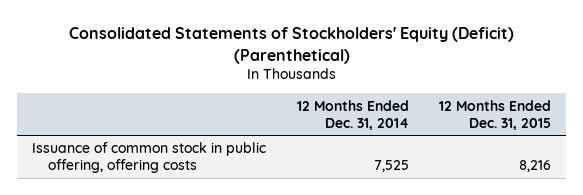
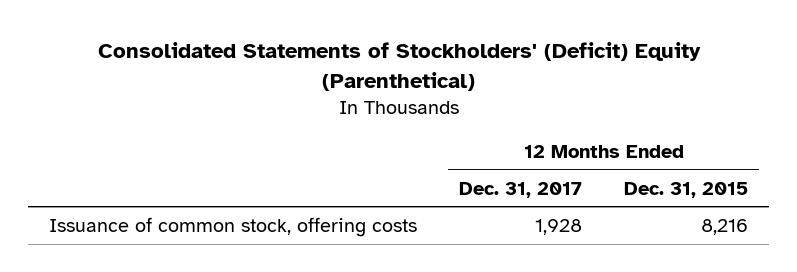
- Consolidated Statements of Stockholders' Equity (Deficit) (Parenthetical)
+ Consolidated Statements of Stockholders' (Deficit) Equity (Parenthetical)
- | 12 Months Ended Dec. 31, 2014 | 12 Months Ended Dec. 31, 2015
+ | 12 Months Ended Dec. 31, 2017 | 12 Months Ended Dec. 31, 2015
- Issuance of common stock in public offering, offering costs | 7,525 | 8,216
+ Issuance of common stock, offering costs | 1,928 | 8,216

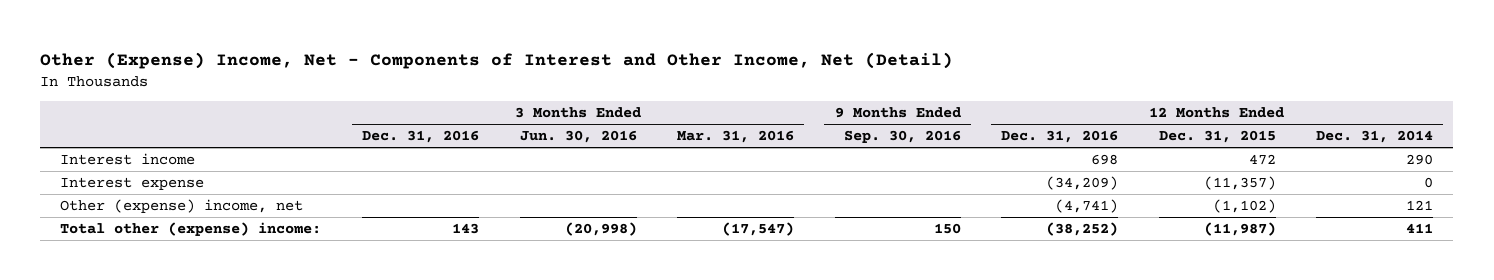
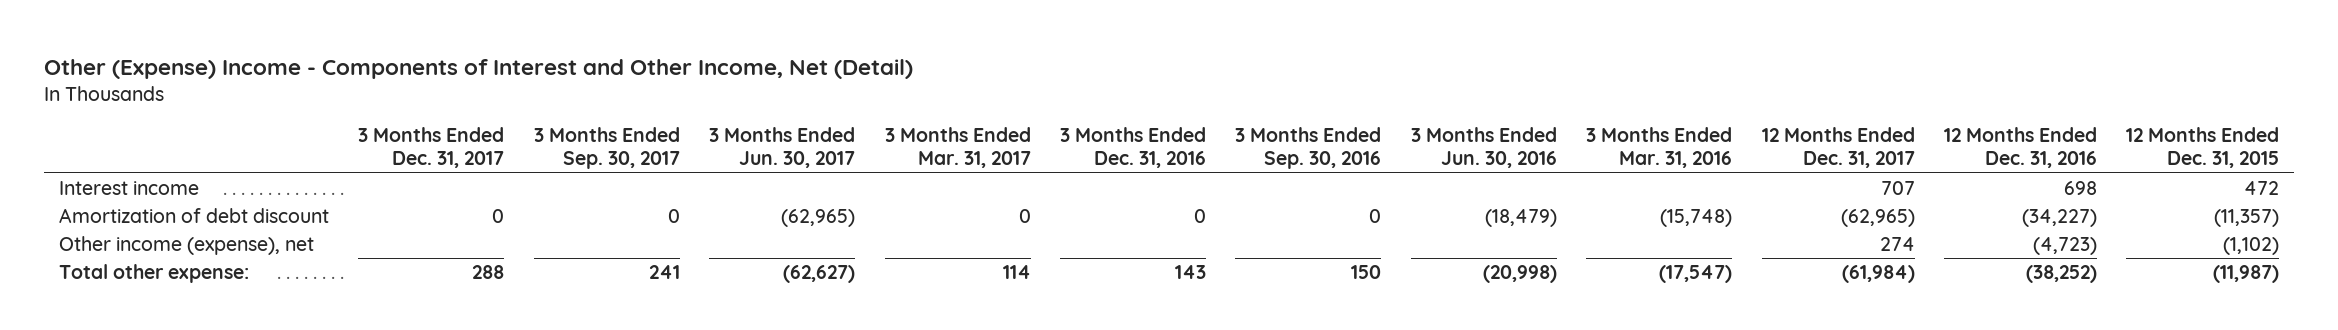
- Other (Expense) Income, Net - Components of Interest and Other Income, Net (Detail)
+ Other (Expense) Income - Components of Interest and Other Income, Net (Detail)
- | 3 Months Ended Dec. 31, 2016 | 3 Months Ended Jun. 30, 2016 | 3 Months Ended Mar. 31, 2016 | 9 Months Ended Sep. 30, 2016 | 12 Months Ended Dec. 31, 2016 | 12 Months Ended Dec. 31, 2015 | 12 Months Ended Dec. 31, 2014
+ | 3 Months Ended Dec. 31, 2017 | 3 Months Ended Sep. 30, 2017 | 3 Months Ended Jun. 30, 2017 | 3 Months Ended Mar. 31, 2017 | 3 Months Ended Dec. 31, 2016 | 3 Months Ended Sep. 30, 2016 | 3 Months Ended Jun. 30, 2016 | 3 Months Ended Mar. 31, 2016 | 12 Months Ended Dec. 31, 2017 | 12 Months Ended Dec. 31, 2016 | 12 Months Ended Dec. 31, 2015
- Interest expense | | | | | (34,209) | (11,357) | 0
- Other (expense) income, net | | | | | (4,741) | (1,102) | 121
- Total other (expense) income: | 143 | (20,998) | (17,547) | 150 | (38,252) | (11,987) | 411
+ Amortization of debt discount | 0 | 0 | (62,965) | 0 | 0 | 0 | (18,479) | (15,748) | (62,965) | (34,227) | (11,357)
+ Other income (expense), net | | | | | | | | | 274 | (4,723) | (1,102)
+ Total other expense: | 288 | 241 | (62,627) | 114 | 143 | 150 | (20,998) | (17,547) | (61,984) | (38,252) | (11,987)

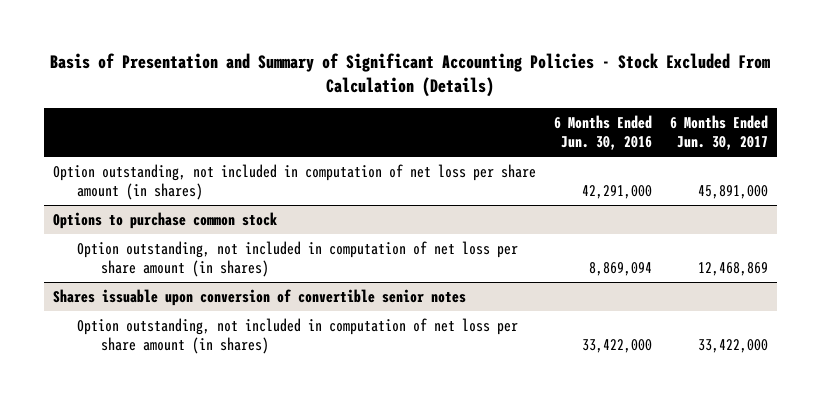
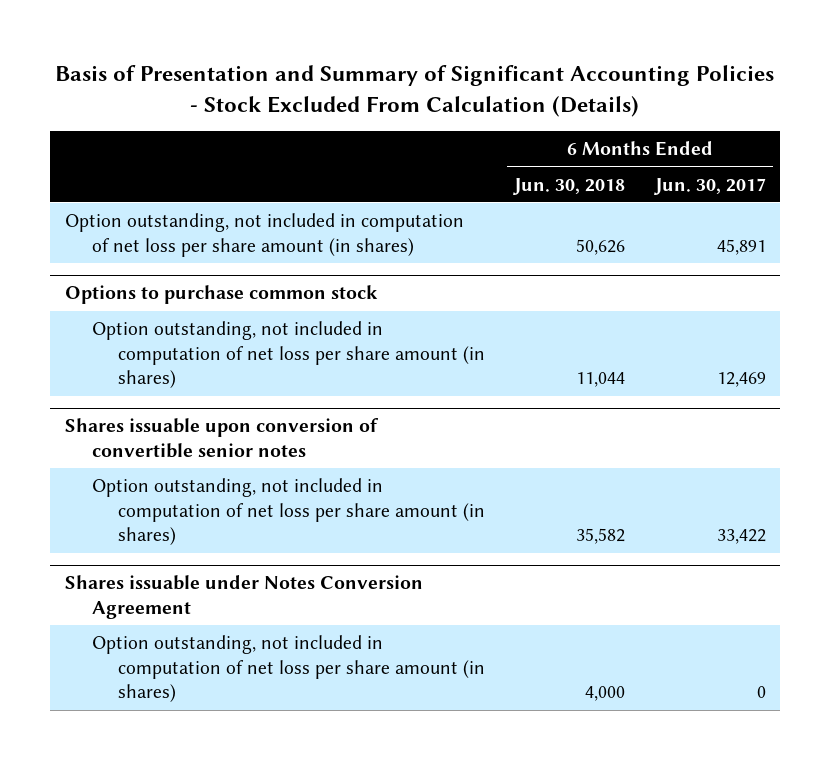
- | 6 Months Ended Jun. 30, 2016 | 6 Months Ended Jun. 30, 2017
+ | 6 Months Ended Jun. 30, 2018 | 6 Months Ended Jun. 30, 2017
- Option outstanding, not included in computation of net loss per share amount (in shares) | 42,291,000 | 45,891,000
+ Option outstanding, not included in computation of net loss per share amount (in shares) | 50,626 | 45,891
@ Options to purchase common stock
- Option outstanding, not included in computation of net loss per share amount (in shares) | 8,869,094 | 12,468,869
+ Option outstanding, not included in computation of net loss per share amount (in shares) | 11,044 | 12,469
@ Shares issuable upon conversion of convertible senior notes
- Option outstanding, not included in computation of net loss per share amount (in shares) | 33,422,000 | 33,422,000
+ Option outstanding, not included in computation of net loss per share amount (in shares) | 35,582 | 33,422
+ Shares issuable under Notes Conversion Agreement
+ Option outstanding, not included in computation of net loss per share amount (in shares) | 4,000 | 0

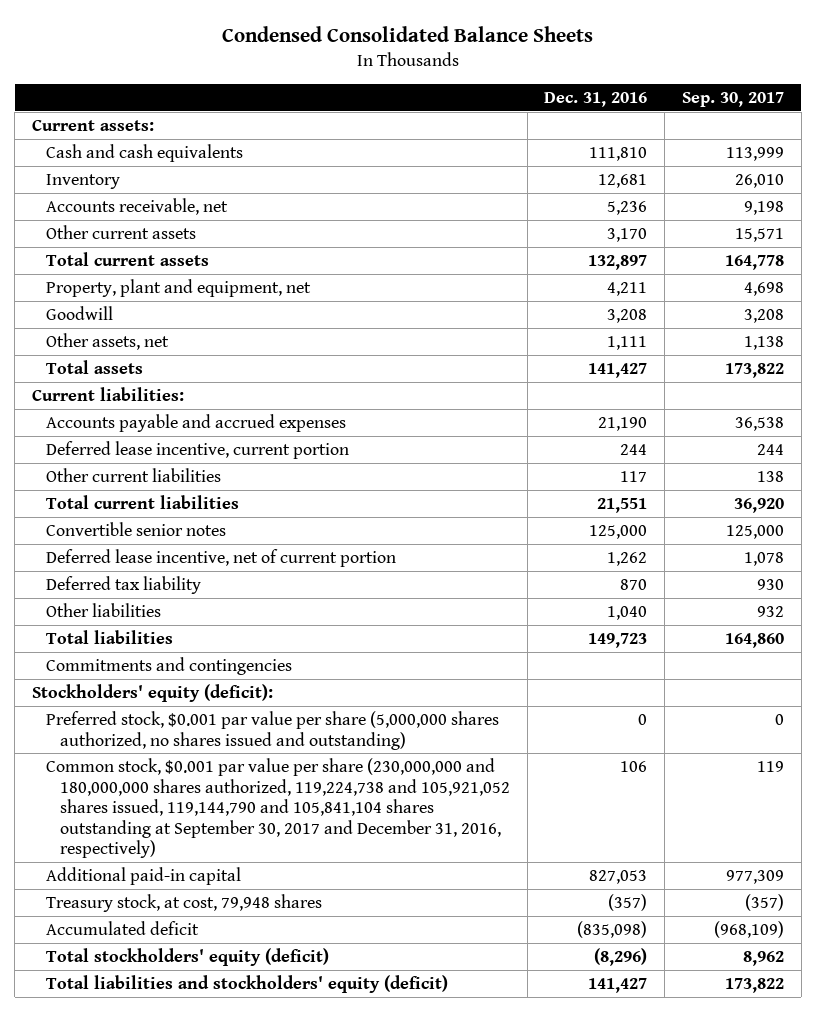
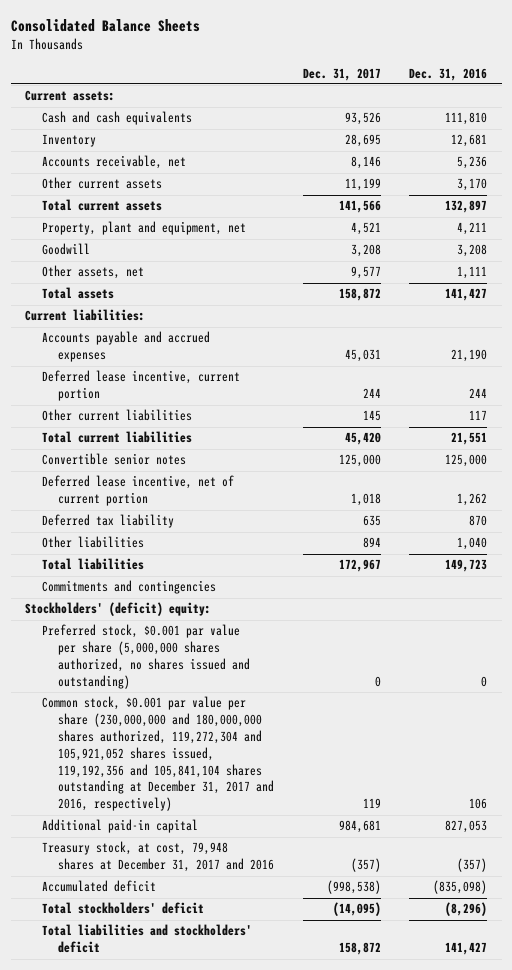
- Condensed Consolidated Balance Sheets
+ Consolidated Balance Sheets
- | Dec. 31, 2016 | Sep. 30, 2017
+ | Dec. 31, 2017 | Dec. 31, 2016
- Stockholders' equity (deficit):
+ Stockholders' (deficit) equity:
- Common stock, $0.001 par value per share (230,000,000 and 180,000,000 shares authorized, 119,224,738 and 105,921,052 shares issued, 119,144,790 and 105,841,104 shares outstanding at September 30, 2017 and December 31, 2016, respectively) | 106 | 119
+ Common stock, $0.001 par value per share (230,000,000 and 180,000,000 shares authorized, 119,272,304 and 105,921,052 shares issued, 119,192,356 and 105,841,104 shares outstanding at December 31, 2017 and 2016, respectively) | 119 | 106
- Treasury stock, at cost, 79,948 shares | (357) | (357)
+ Treasury stock, at cost, 79,948 shares at December 31, 2017 and 2016 | (357) | (357)
- Total stockholders' equity (deficit) | (8,296) | 8,962
- Total liabilities and stockholders' equity (deficit) | 141,427 | 173,822
+ Total stockholders' deficit | (14,095) | (8,296)
+ Total liabilities and stockholders' deficit | 158,872 | 141,427

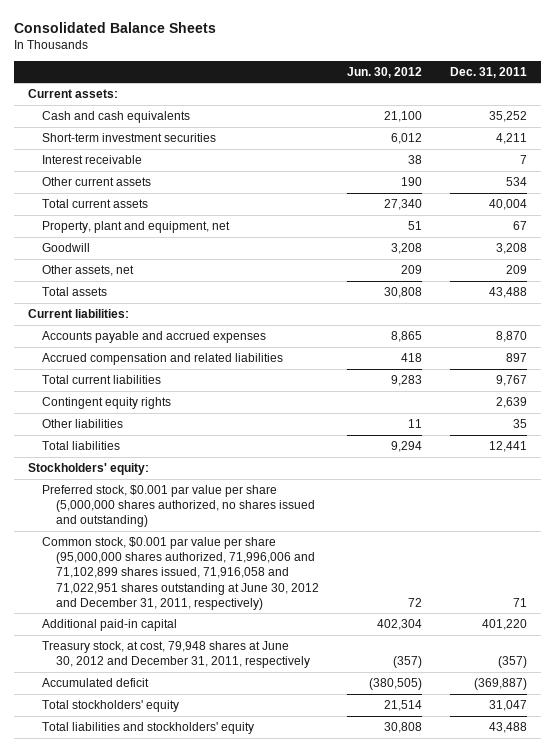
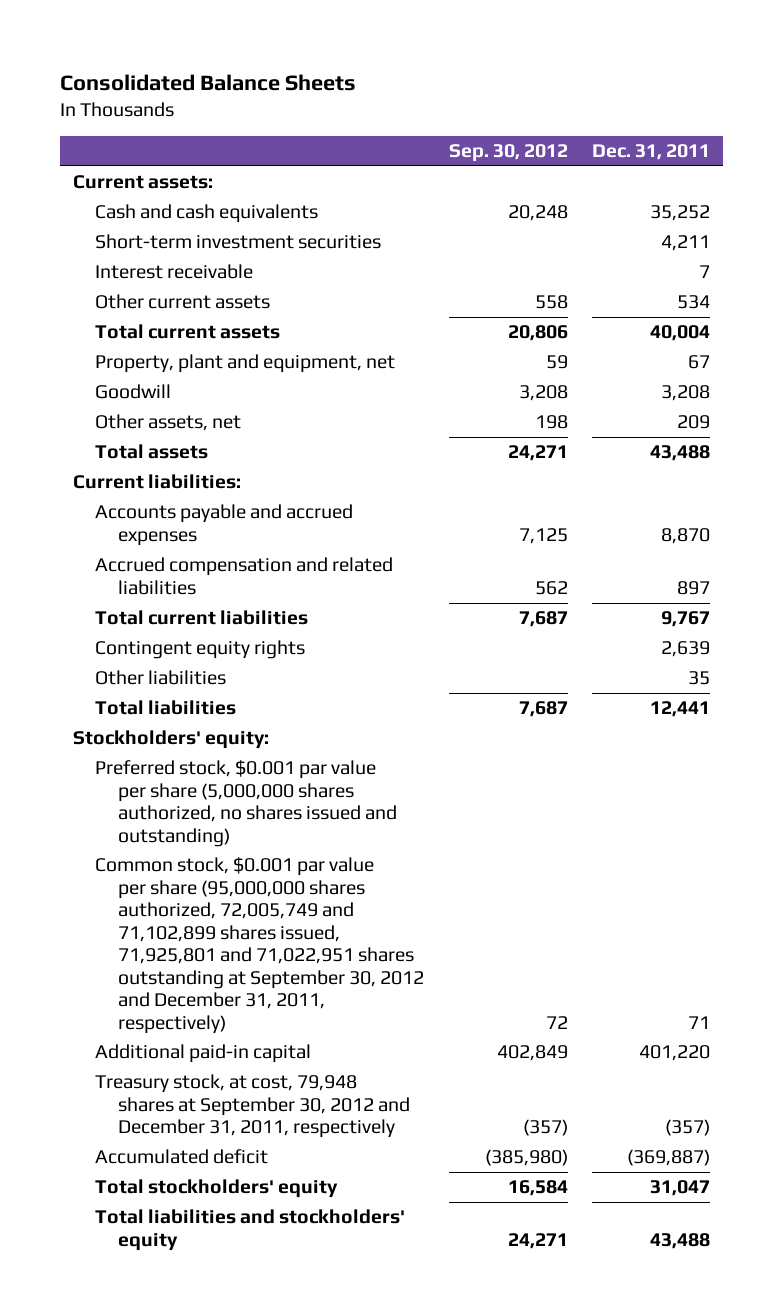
- | Jun. 30, 2012 | Dec. 31, 2011
+ | Sep. 30, 2012 | Dec. 31, 2011
- Common stock, $0.001 par value per share (95,000,000 shares authorized, 71,996,006 and 71,102,899 shares issued, 71,916,058 and 71,022,951 shares outstanding at June 30, 2012 and December 31, 2011, respectively) | 72 | 71
+ Common stock, $0.001 par value per share (95,000,000 shares authorized, 72,005,749 and 71,102,899 shares issued, 71,925,801 and 71,022,951 shares outstanding at September 30, 2012 and December 31, 2011, respectively) | 72 | 71
- Treasury stock, at cost, 79,948 shares at June 30, 2012 and December 31, 2011, respectively | (357) | (357)
+ Treasury stock, at cost, 79,948 shares at September 30, 2012 and December 31, 2011, respectively | (357) | (357)

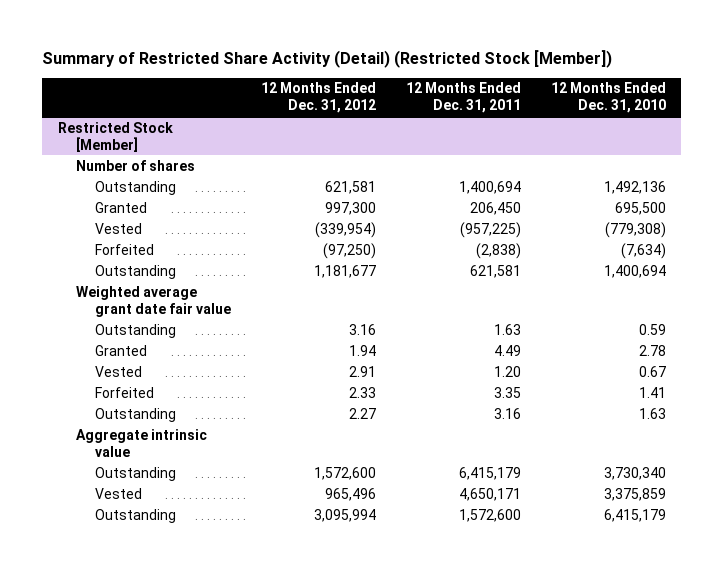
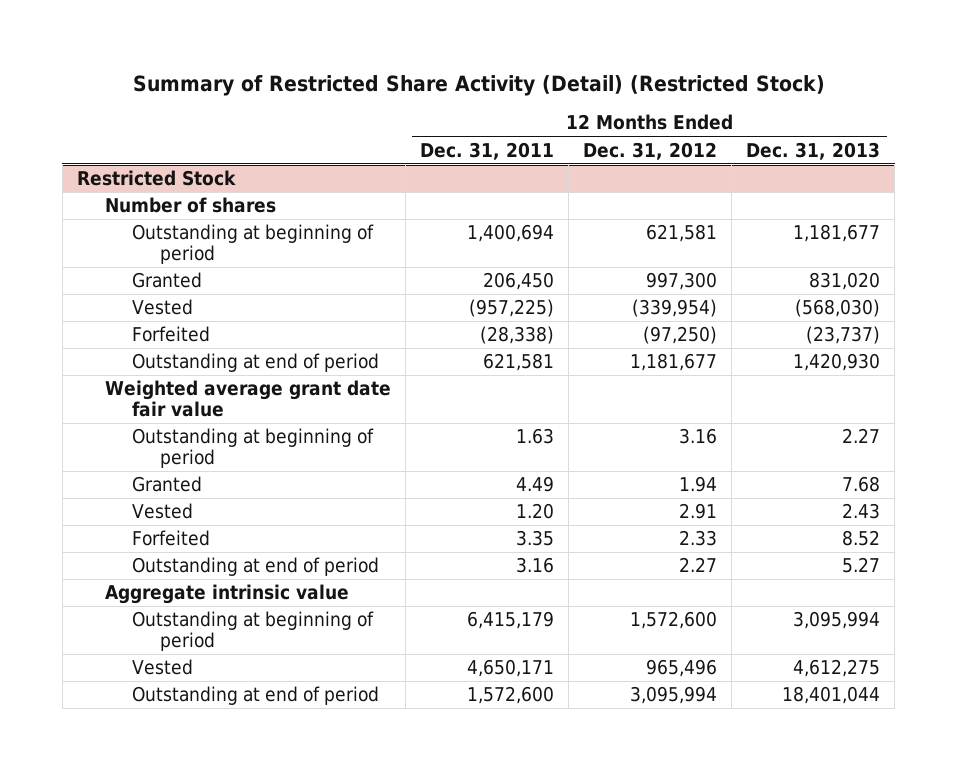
- Summary of Restricted Share Activity (Detail) (Restricted Stock [Member])
+ Summary of Restricted Share Activity (Detail) (Restricted Stock)
- | 12 Months Ended Dec. 31, 2012 | 12 Months Ended Dec. 31, 2011 | 12 Months Ended Dec. 31, 2010
+ | 12 Months Ended Dec. 31, 2011 | 12 Months Ended Dec. 31, 2012 | 12 Months Ended Dec. 31, 2013
- Restricted Stock [Member]
+ Restricted Stock
- Outstanding | 621,581 | 1,400,694 | 1,492,136
+ Outstanding at beginning of period | 1,400,694 | 621,581 | 1,181,677
- Forfeited | (97,250) | (2,838) | (7,634)
- Outstanding | 1,181,677 | 621,581 | 1,400,694
+ Forfeited | (28,338) | (97,250) | (23,737)
+ Outstanding at end of period | 621,581 | 1,181,677 | 1,420,930
- Outstanding | 3.16 | 1.63 | 0.59
+ Outstanding at beginning of period | 1.63 | 3.16 | 2.27
- Outstanding | 2.27 | 3.16 | 1.63
+ Outstanding at end of period | 3.16 | 2.27 | 5.27
- Outstanding | 1,572,600 | 6,415,179 | 3,730,340
+ Outstanding at beginning of period | 6,415,179 | 1,572,600 | 3,095,994
- Outstanding | 3,095,994 | 1,572,600 | 6,415,179
+ Outstanding at end of period | 1,572,600 | 3,095,994 | 18,401,044

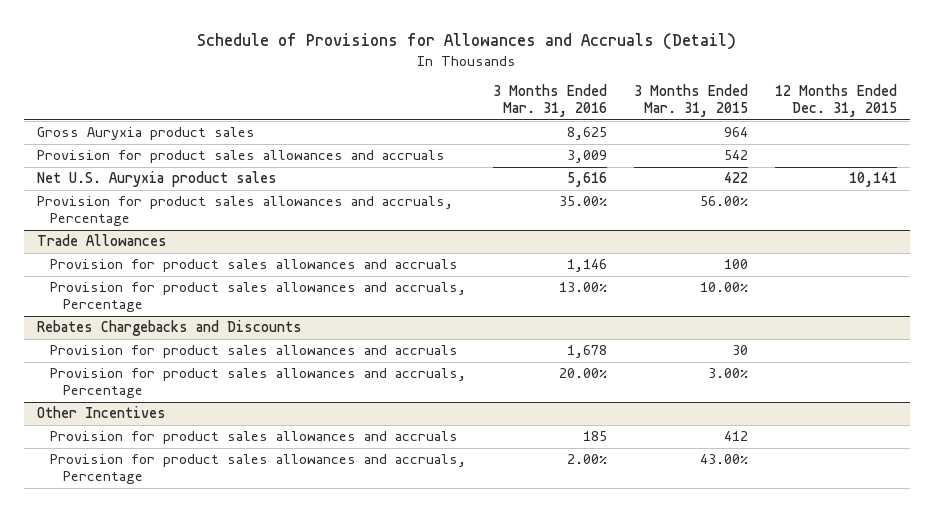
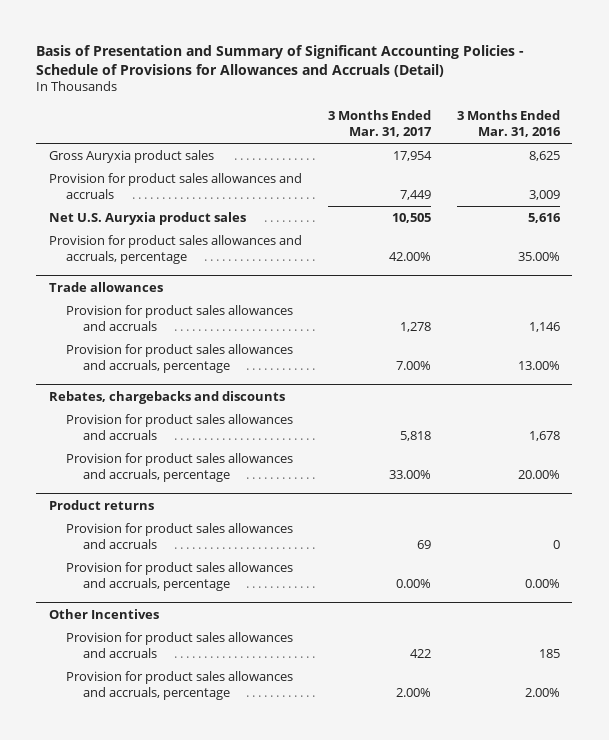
- Schedule of Provisions for Allowances and Accruals (Detail)
+ Basis of Presentation and Summary of Significant Accounting Policies - Schedule of Provisions for Allowances and Accruals (Detail)
- | 3 Months Ended Mar. 31, 2016 | 3 Months Ended Mar. 31, 2015 | 12 Months Ended Dec. 31, 2015
+ | 3 Months Ended Mar. 31, 2017 | 3 Months Ended Mar. 31, 2016
- Provision for product sales allowances and accruals, Percentage | 35.00% | 56.00% |
- Trade Allowances
+ Provision for product sales allowances and accruals, percentage | 42.00% | 35.00%
+ Trade allowances
- Provision for product sales allowances and accruals, Percentage | 13.00% | 10.00% |
- Rebates Chargebacks and Discounts
+ Provision for product sales allowances and accruals, percentage | 7.00% | 13.00%
+ Rebates, chargebacks and discounts
- Provision for product sales allowances and accruals, Percentage | 20.00% | 3.00% |
+ Provision for product sales allowances and accruals, percentage | 33.00% | 20.00%
+ Product returns
+ Provision for product sales allowances and accruals | 69 | 0
+ Provision for product sales allowances and accruals, percentage | 0.00% | 0.00%
@ Other Incentives
- Provision for product sales allowances and accruals, Percentage | 2.00% | 43.00% |
+ Provision for product sales allowances and accruals, percentage | 2.00% | 2.00%

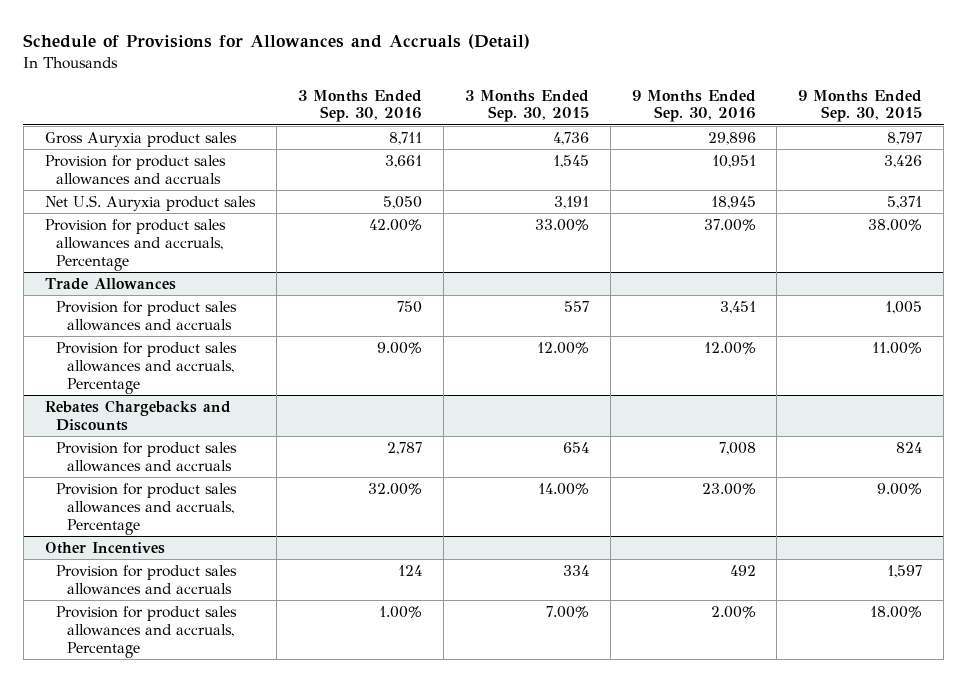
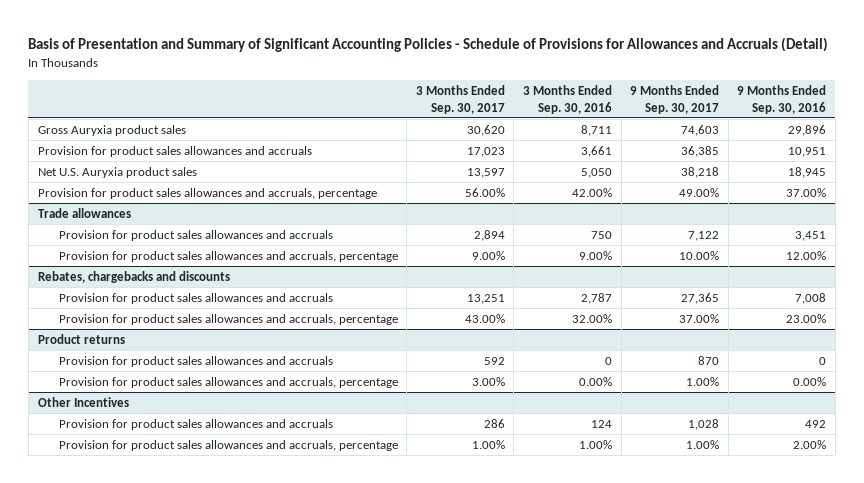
- Schedule of Provisions for Allowances and Accruals (Detail)
+ Basis of Presentation and Summary of Significant Accounting Policies - Schedule of Provisions for Allowances and Accruals (Detail)
- | 3 Months Ended Sep. 30, 2016 | 3 Months Ended Sep. 30, 2015 | 9 Months Ended Sep. 30, 2016 | 9 Months Ended Sep. 30, 2015
+ | 3 Months Ended Sep. 30, 2017 | 3 Months Ended Sep. 30, 2016 | 9 Months Ended Sep. 30, 2017 | 9 Months Ended Sep. 30, 2016
- Provision for product sales allowances and accruals, Percentage | 42.00% | 33.00% | 37.00% | 38.00%
- Trade Allowances
+ Provision for product sales allowances and accruals, percentage | 56.00% | 42.00% | 49.00% | 37.00%
+ Trade allowances
- Provision for product sales allowances and accruals, Percentage | 9.00% | 12.00% | 12.00% | 11.00%
- Rebates Chargebacks and Discounts
+ Provision for product sales allowances and accruals, percentage | 9.00% | 9.00% | 10.00% | 12.00%
+ Rebates, chargebacks and discounts
- Provision for product sales allowances and accruals, Percentage | 32.00% | 14.00% | 23.00% | 9.00%
+ Provision for product sales allowances and accruals, percentage | 43.00% | 32.00% | 37.00% | 23.00%
+ Product returns
+ Provision for product sales allowances and accruals | 592 | 0 | 870 | 0
+ Provision for product sales allowances and accruals, percentage | 3.00% | 0.00% | 1.00% | 0.00%
@ Other Incentives
- Provision for product sales allowances and accruals, Percentage | 1.00% | 7.00% | 2.00% | 18.00%
+ Provision for product sales allowances and accruals, percentage | 1.00% | 1.00% | 1.00% | 2.00%

